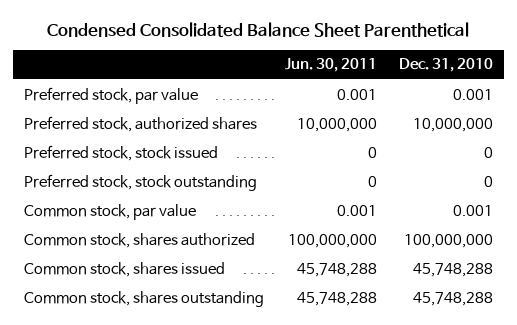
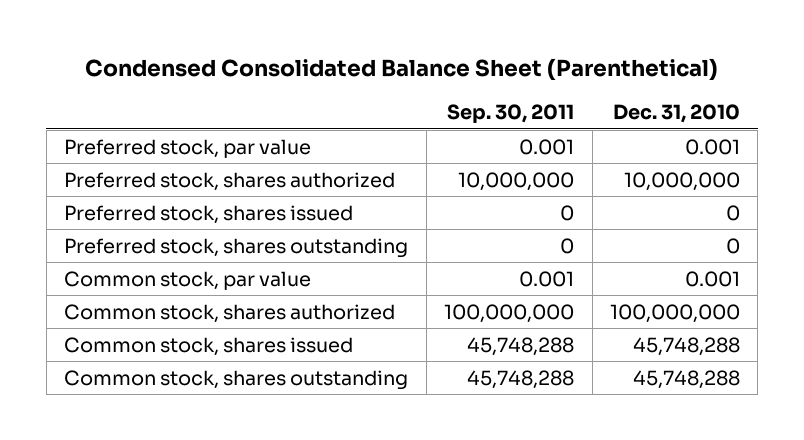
- Condensed Consolidated Balance Sheet Parenthetical
+ Condensed Consolidated Balance Sheet (Parenthetical)
- | Jun. 30, 2011 | Dec. 31, 2010
+ | Sep. 30, 2011 | Dec. 31, 2010
- Preferred stock, authorized shares | 10,000,000 | 10,000,000
- Preferred stock, stock issued | 0 | 0
- Preferred stock, stock outstanding | 0 | 0
+ Preferred stock, shares authorized | 10,000,000 | 10,000,000
+ Preferred stock, shares issued | 0 | 0
+ Preferred stock, shares outstanding | 0 | 0

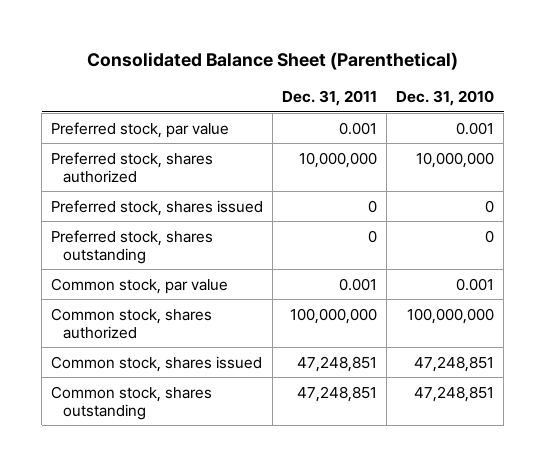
- Condensed Consolidated Balance Sheet (Parenthetical)
+ Consolidated Balance Sheet (Parenthetical)
- | Sep. 30, 2011 | Dec. 31, 2010
+ | Dec. 31, 2011 | Dec. 31, 2010
- Common stock, shares issued | 45,748,288 | 45,748,288
- Common stock, shares outstanding | 45,748,288 | 45,748,288
+ Common stock, shares issued | 47,248,851 | 47,248,851
+ Common stock, shares outstanding | 47,248,851 | 47,248,851

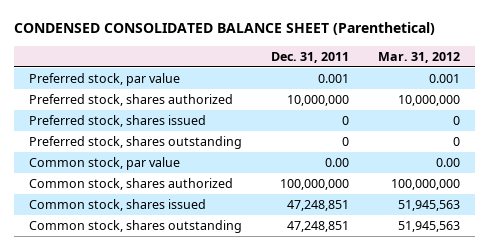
- Consolidated Balance Sheet (Parenthetical)
+ CONDENSED CONSOLIDATED BALANCE SHEET (Parenthetical)
- | Dec. 31, 2011 | Dec. 31, 2010
+ | Dec. 31, 2011 | Mar. 31, 2012
- Common stock, par value | 0.001 | 0.001
+ Common stock, par value | 0.00 | 0.00

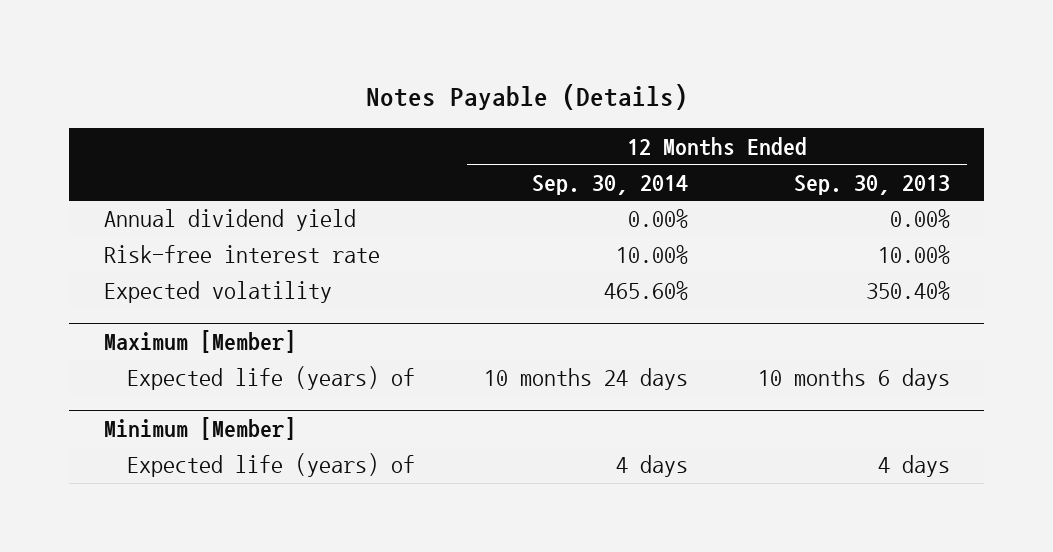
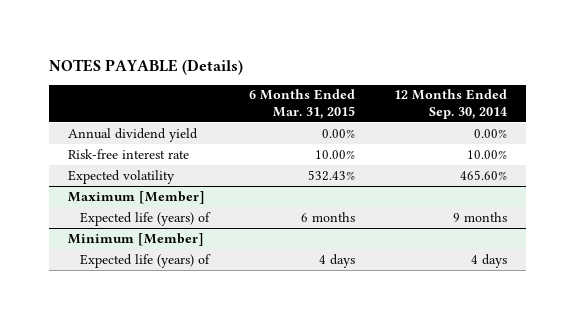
- Notes Payable (Details)
+ NOTES PAYABLE (Details)
- | 12 Months Ended Sep. 30, 2014 | 12 Months Ended Sep. 30, 2013
+ | 6 Months Ended Mar. 31, 2015 | 12 Months Ended Sep. 30, 2014
@ Maximum [Member]
- Expected life (years) of | 10 months 24 days | 10 months 6 days
+ Expected life (years) of | 6 months | 9 months

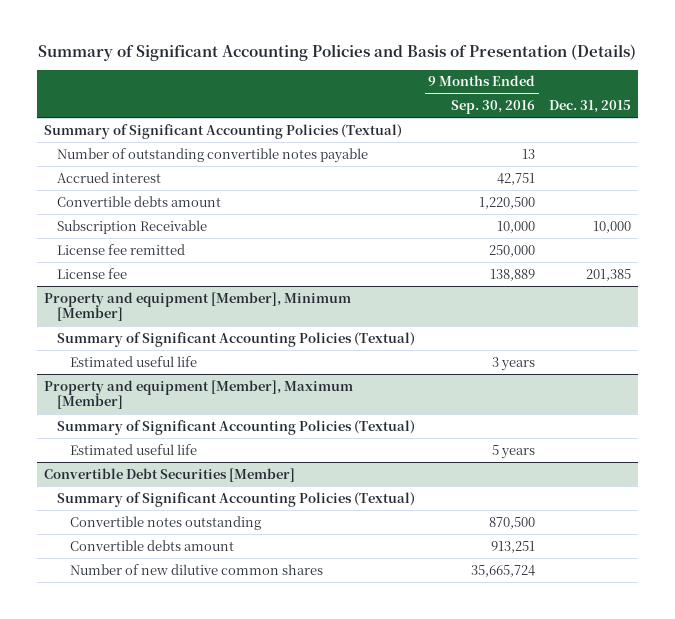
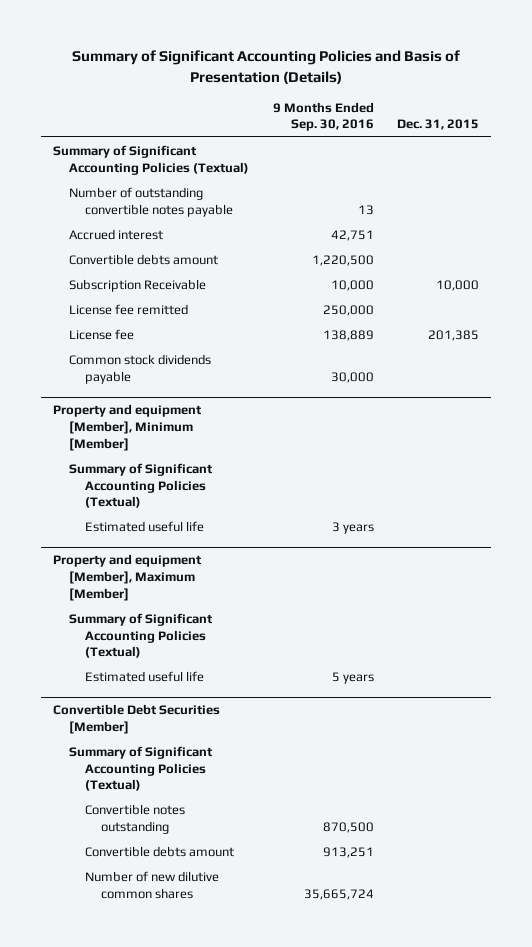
+ Common stock dividends payable | 30,000 |

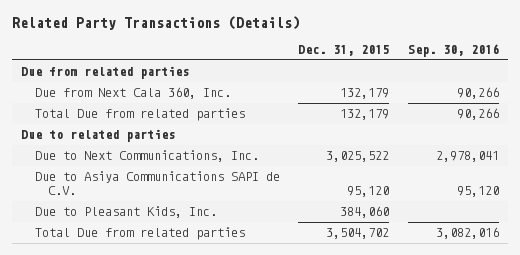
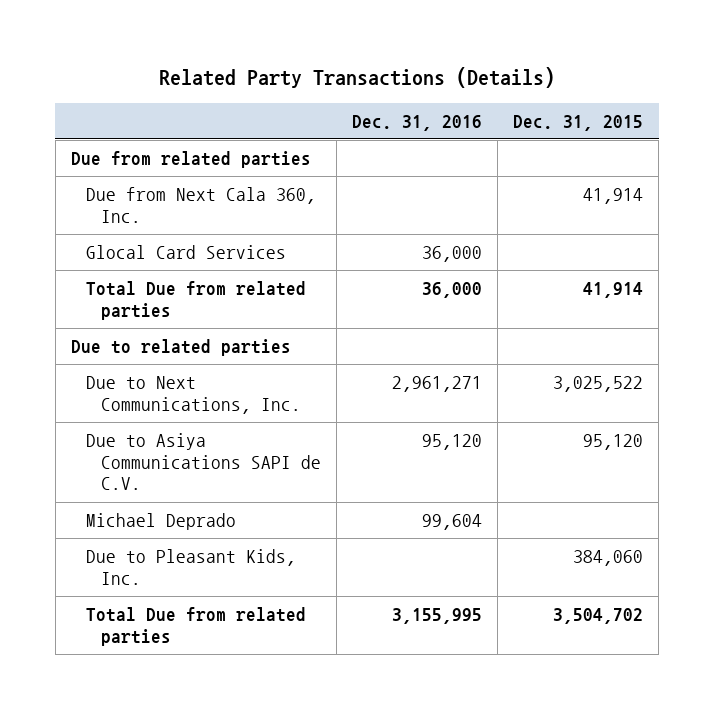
- | Dec. 31, 2015 | Sep. 30, 2016
+ | Dec. 31, 2016 | Dec. 31, 2015
- Due from Next Cala 360, Inc. | 132,179 | 90,266
- Total Due from related parties | 132,179 | 90,266
+ Due from Next Cala 360, Inc. | | 41,914
+ Glocal Card Services | 36,000 |
+ Total Due from related parties | 36,000 | 41,914
+ Michael Deprado | 99,604 |

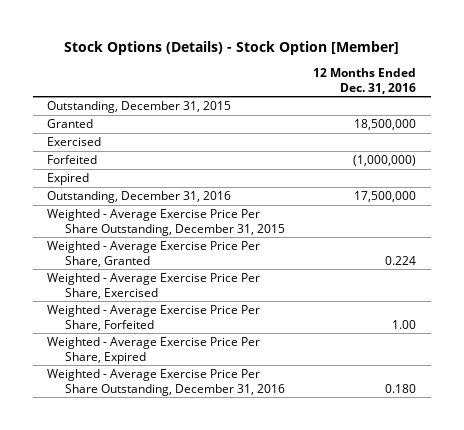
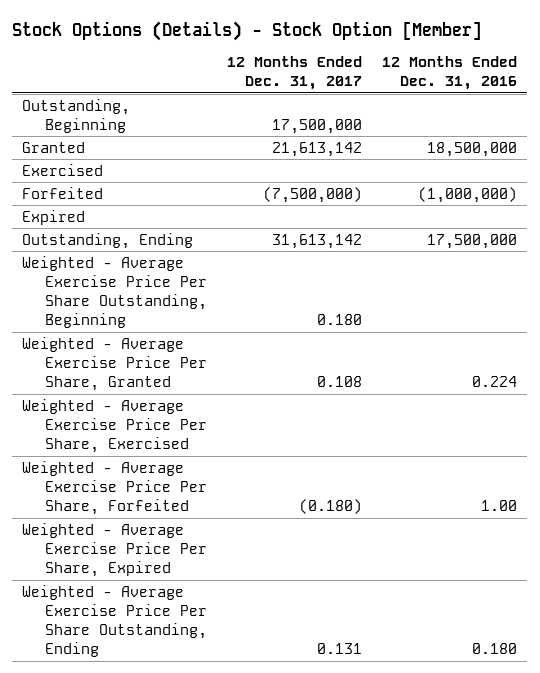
- | 12 Months Ended Dec. 31, 2016
+ | 12 Months Ended Dec. 31, 2017 | 12 Months Ended Dec. 31, 2016
- Outstanding, December 31, 2015
+ Outstanding, Beginning | 17,500,000 |
- Outstanding, December 31, 2016 | 17,500,000
- Weighted - Average Exercise Price Per Share Outstanding, December 31, 2015
+ Outstanding, Ending | 31,613,142 | 17,500,000
+ Weighted - Average Exercise Price Per Share Outstanding, Beginning | 0.180 |
- Weighted - Average Exercise Price Per Share Outstanding, December 31, 2016 | 0.180
+ Weighted - Average Exercise Price Per Share Outstanding, Ending | 0.131 | 0.180

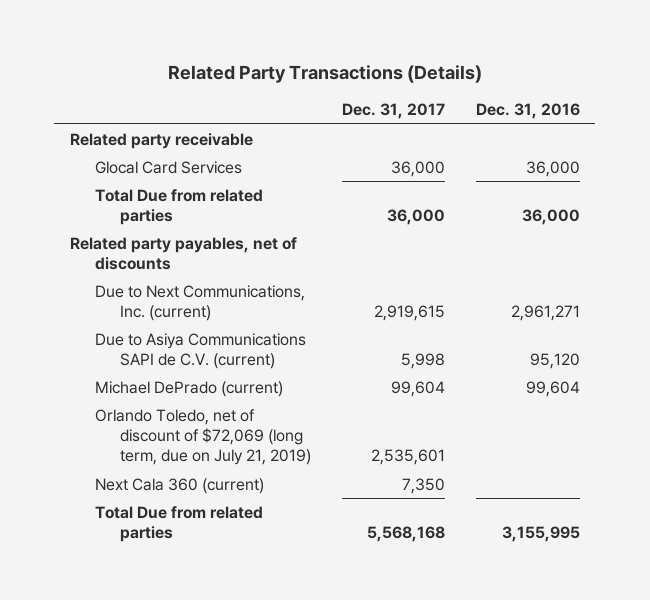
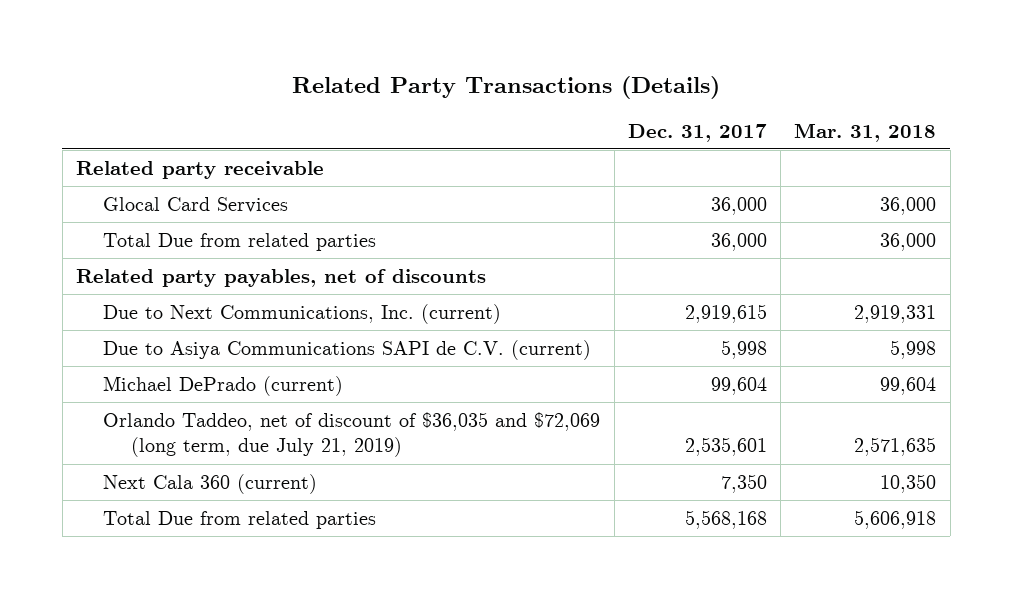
- | Dec. 31, 2017 | Dec. 31, 2016
+ | Dec. 31, 2017 | Mar. 31, 2018
- Orlando Toledo, net of discount of $72,069 (long term, due on July 21, 2019) | 2,535,601 |
+ Orlando Taddeo, net of discount of $36,035 and $72,069 (long term, due July 21, 2019) | 2,535,601 | 2,571,635

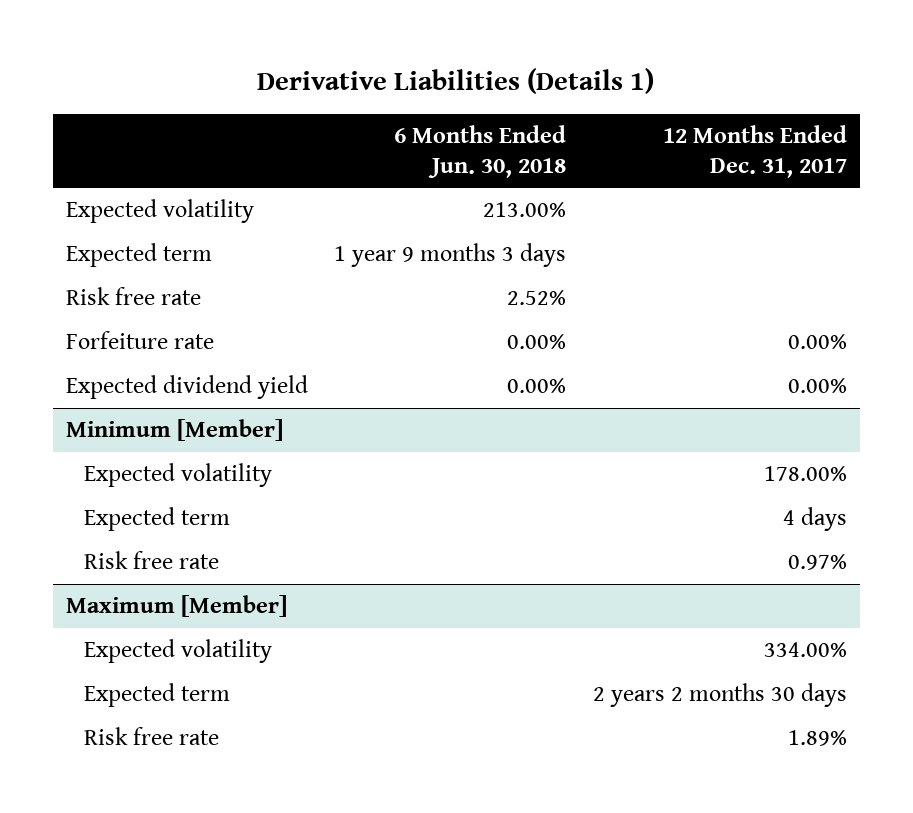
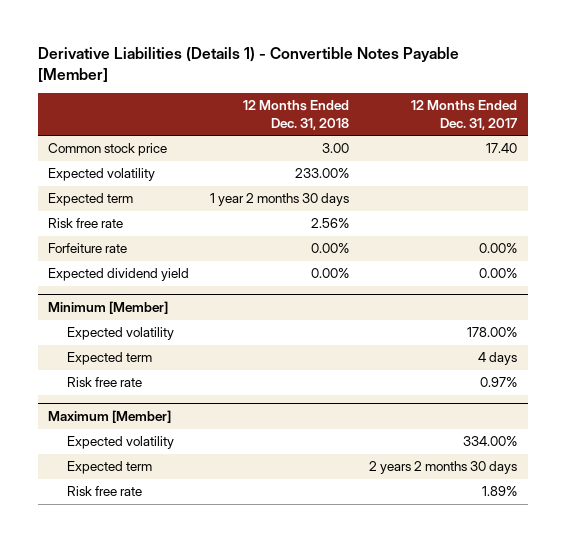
- Derivative Liabilities (Details 1)
+ Derivative Liabilities (Details 1) - Convertible Notes Payable [Member]
- | 6 Months Ended Jun. 30, 2018 | 12 Months Ended Dec. 31, 2017
+ | 12 Months Ended Dec. 31, 2018 | 12 Months Ended Dec. 31, 2017
+ Common stock price | 3.00 | 17.40

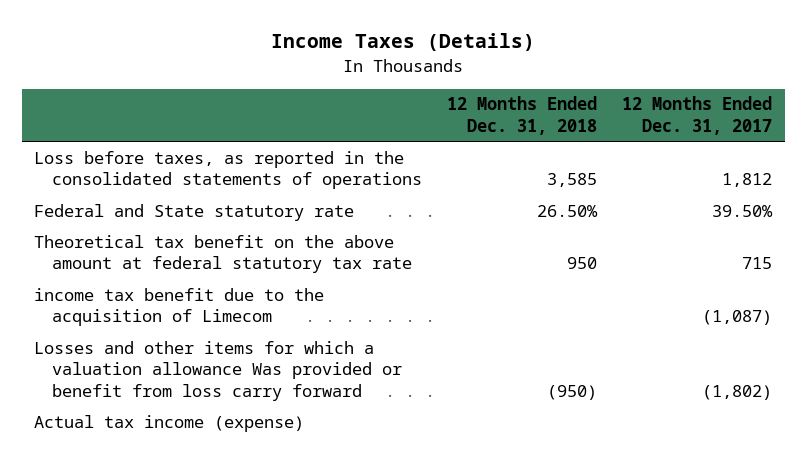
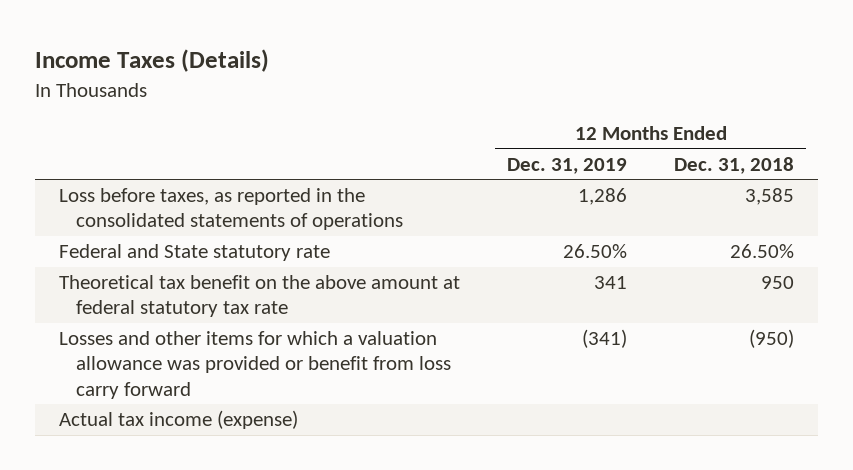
- | 12 Months Ended Dec. 31, 2018 | 12 Months Ended Dec. 31, 2017
+ | 12 Months Ended Dec. 31, 2019 | 12 Months Ended Dec. 31, 2018
- income tax benefit due to the acquisition of Limecom | | (1,087)
- Losses and other items for which a valuation allowance Was provided or benefit from loss carry forward | (950) | (1,802)
+ Losses and other items for which a valuation allowance was provided or benefit from loss carry forward | (341) | (950)

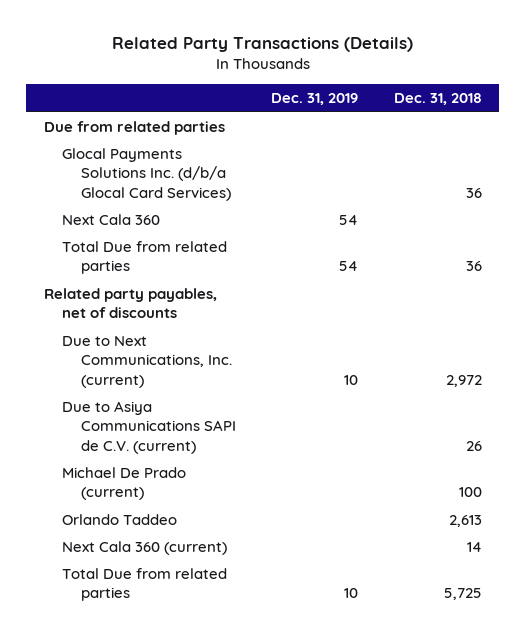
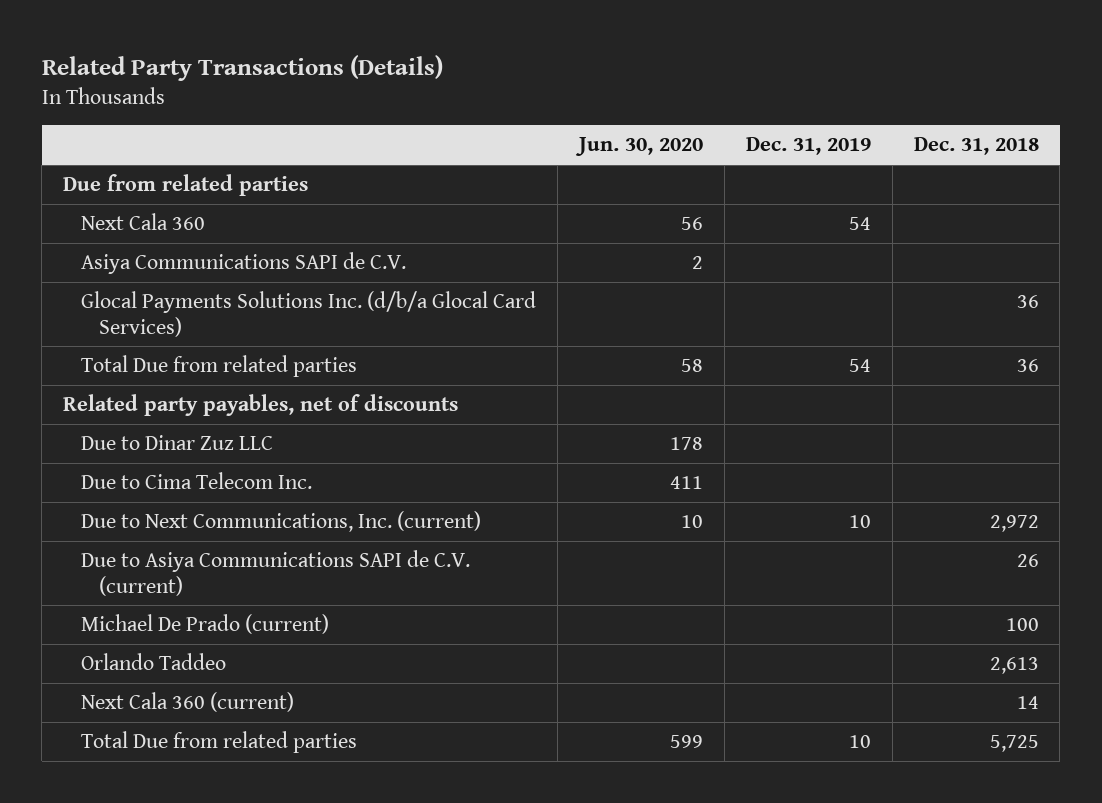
- | Dec. 31, 2019 | Dec. 31, 2018
+ | Jun. 30, 2020 | Dec. 31, 2019 | Dec. 31, 2018
+ Asiya Communications SAPI de C.V. | 2 | |
moved down: Glocal Payments Solutions Inc. (d/b/a Glocal Card Services) | | | 36
+ Due to Dinar Zuz LLC | 178 | |
+ Due to Cima Telecom Inc. | 411 | |

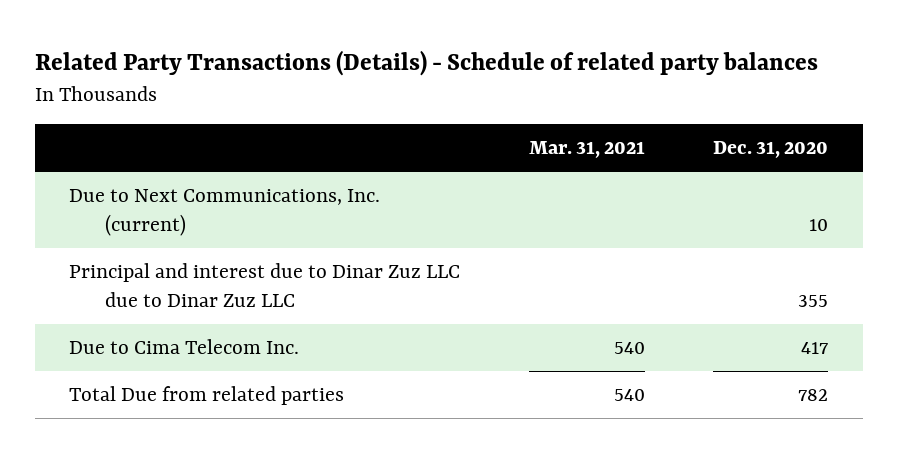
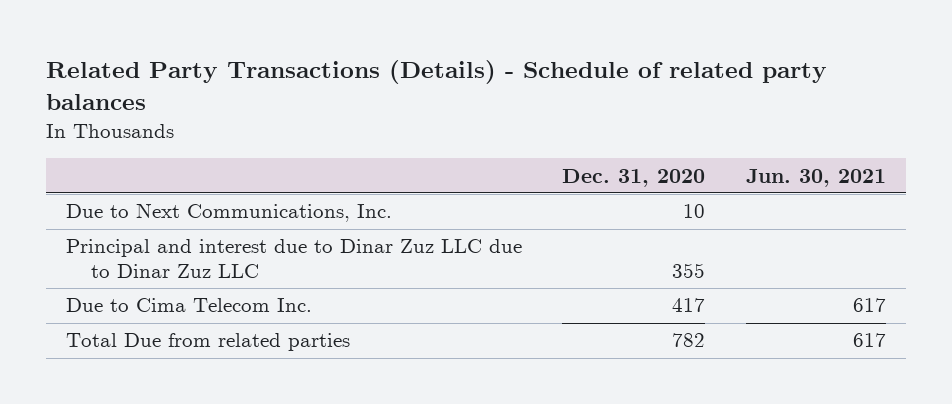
- | Mar. 31, 2021 | Dec. 31, 2020
+ | Dec. 31, 2020 | Jun. 30, 2021
- Due to Next Communications, Inc. (current) | | 10
+ Due to Next Communications, Inc. | 10 |

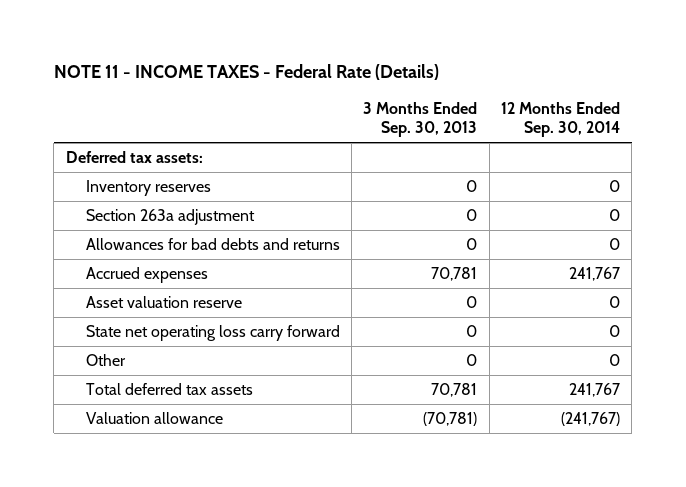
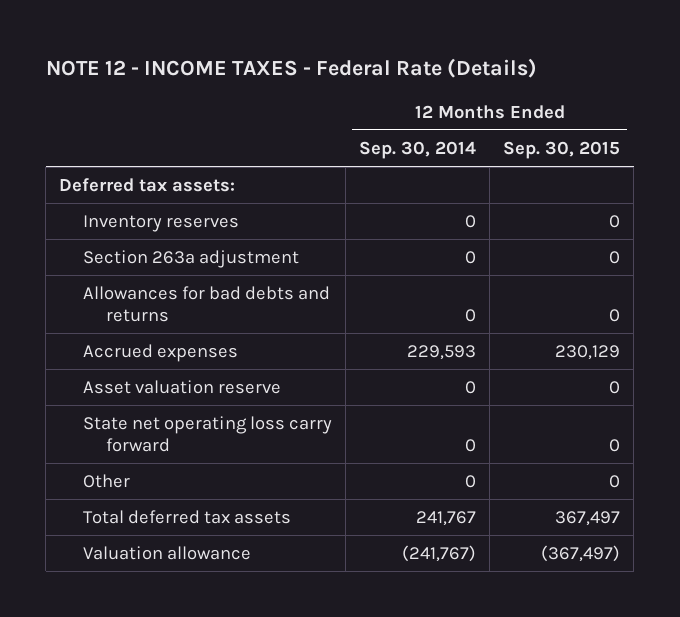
- NOTE 11 - INCOME TAXES - Federal Rate (Details)
+ NOTE 12 - INCOME TAXES - Federal Rate (Details)
- | 3 Months Ended Sep. 30, 2013 | 12 Months Ended Sep. 30, 2014
+ | 12 Months Ended Sep. 30, 2014 | 12 Months Ended Sep. 30, 2015
- Accrued expenses | 70,781 | 241,767
+ Accrued expenses | 229,593 | 230,129

